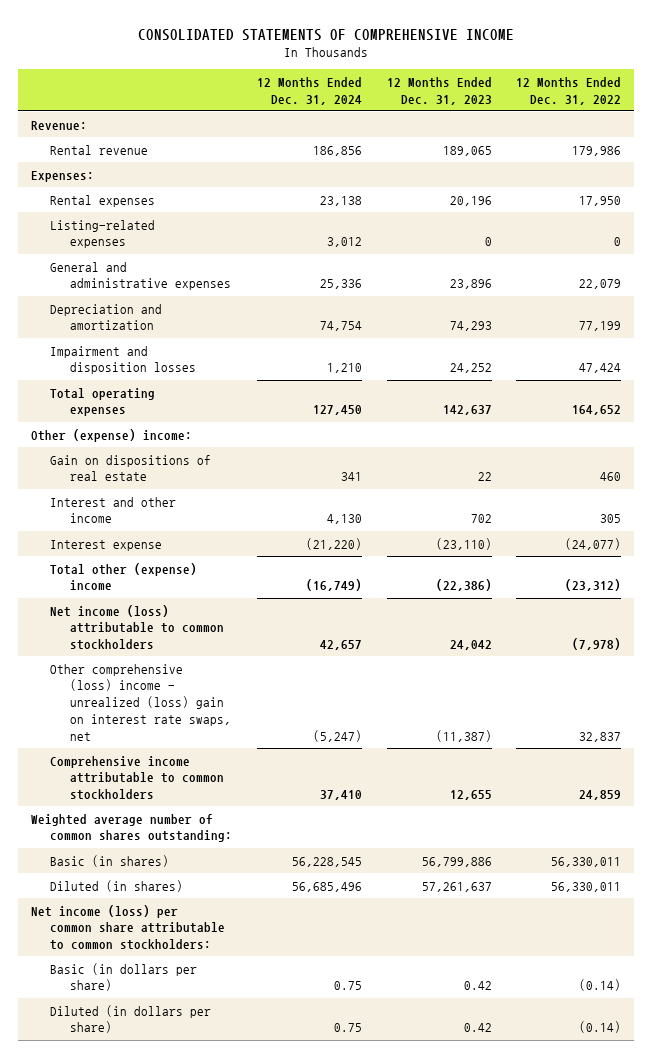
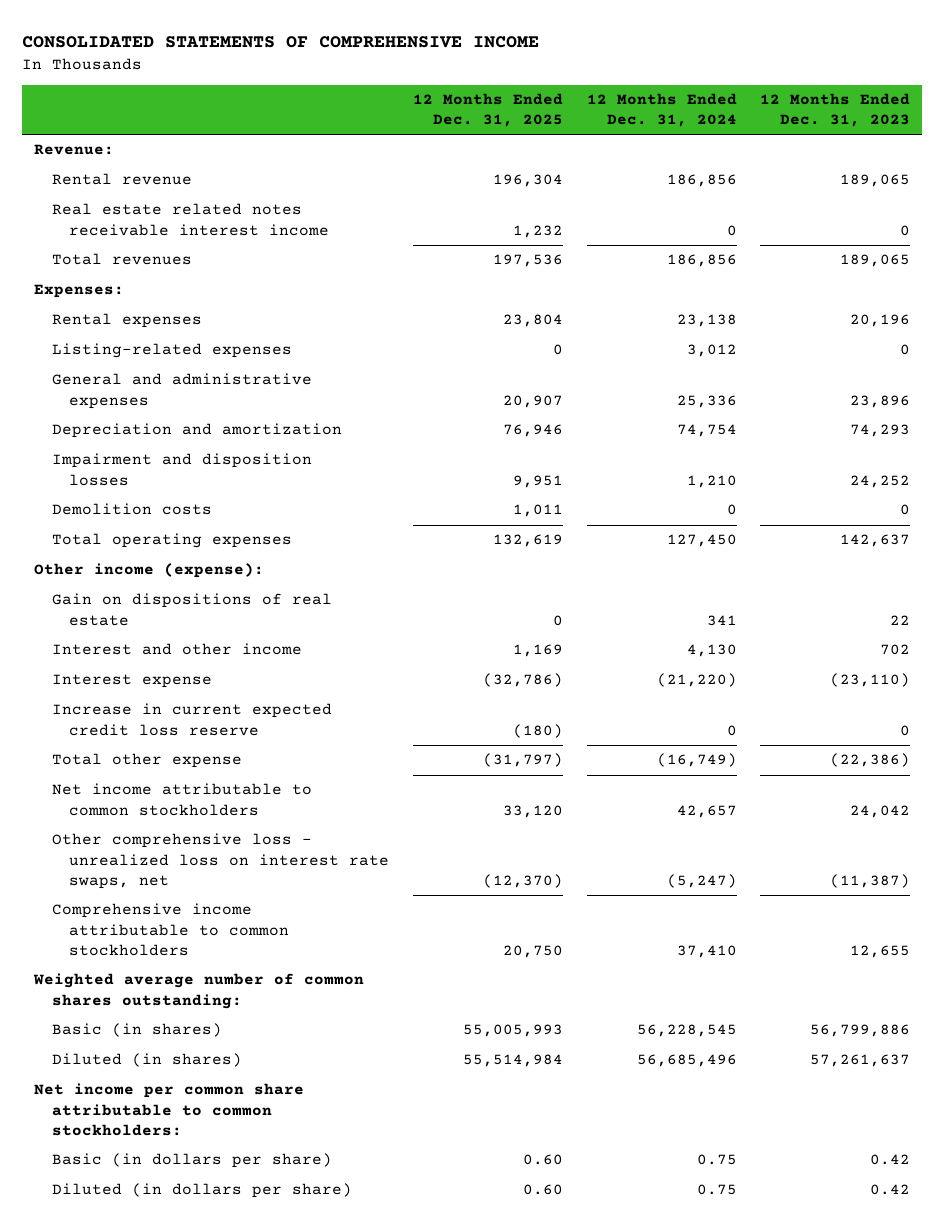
- | 12 Months Ended Dec. 31, 2024 | 12 Months Ended Dec. 31, 2023 | 12 Months Ended Dec. 31, 2022
+ | 12 Months Ended Dec. 31, 2025 | 12 Months Ended Dec. 31, 2024 | 12 Months Ended Dec. 31, 2023
+ Real estate related notes receivable interest income | 1,232 | 0 | 0
+ Total revenues | 197,536 | 186,856 | 189,065
+ Demolition costs | 1,011 | 0 | 0
- Other (expense) income:
+ Other income (expense):
- Total other (expense) income | (16,749) | (22,386) | (23,312)
- Net income (loss) attributable to common stockholders | 42,657 | 24,042 | (7,978)
- Other comprehensive (loss) income - unrealized (loss) gain on interest rate swaps, net | (5,247) | (11,387) | 32,837
+ Increase in current expected credit loss reserve | (180) | 0 | 0
+ Total other expense | (31,797) | (16,749) | (22,386)
+ Net income attributable to common stockholders | 33,120 | 42,657 | 24,042
+ Other comprehensive loss - unrealized loss on interest rate swaps, net | (12,370) | (5,247) | (11,387)
- Net income (loss) per common share attributable to common stockholders:
+ Net income per common share attributable to common stockholders:

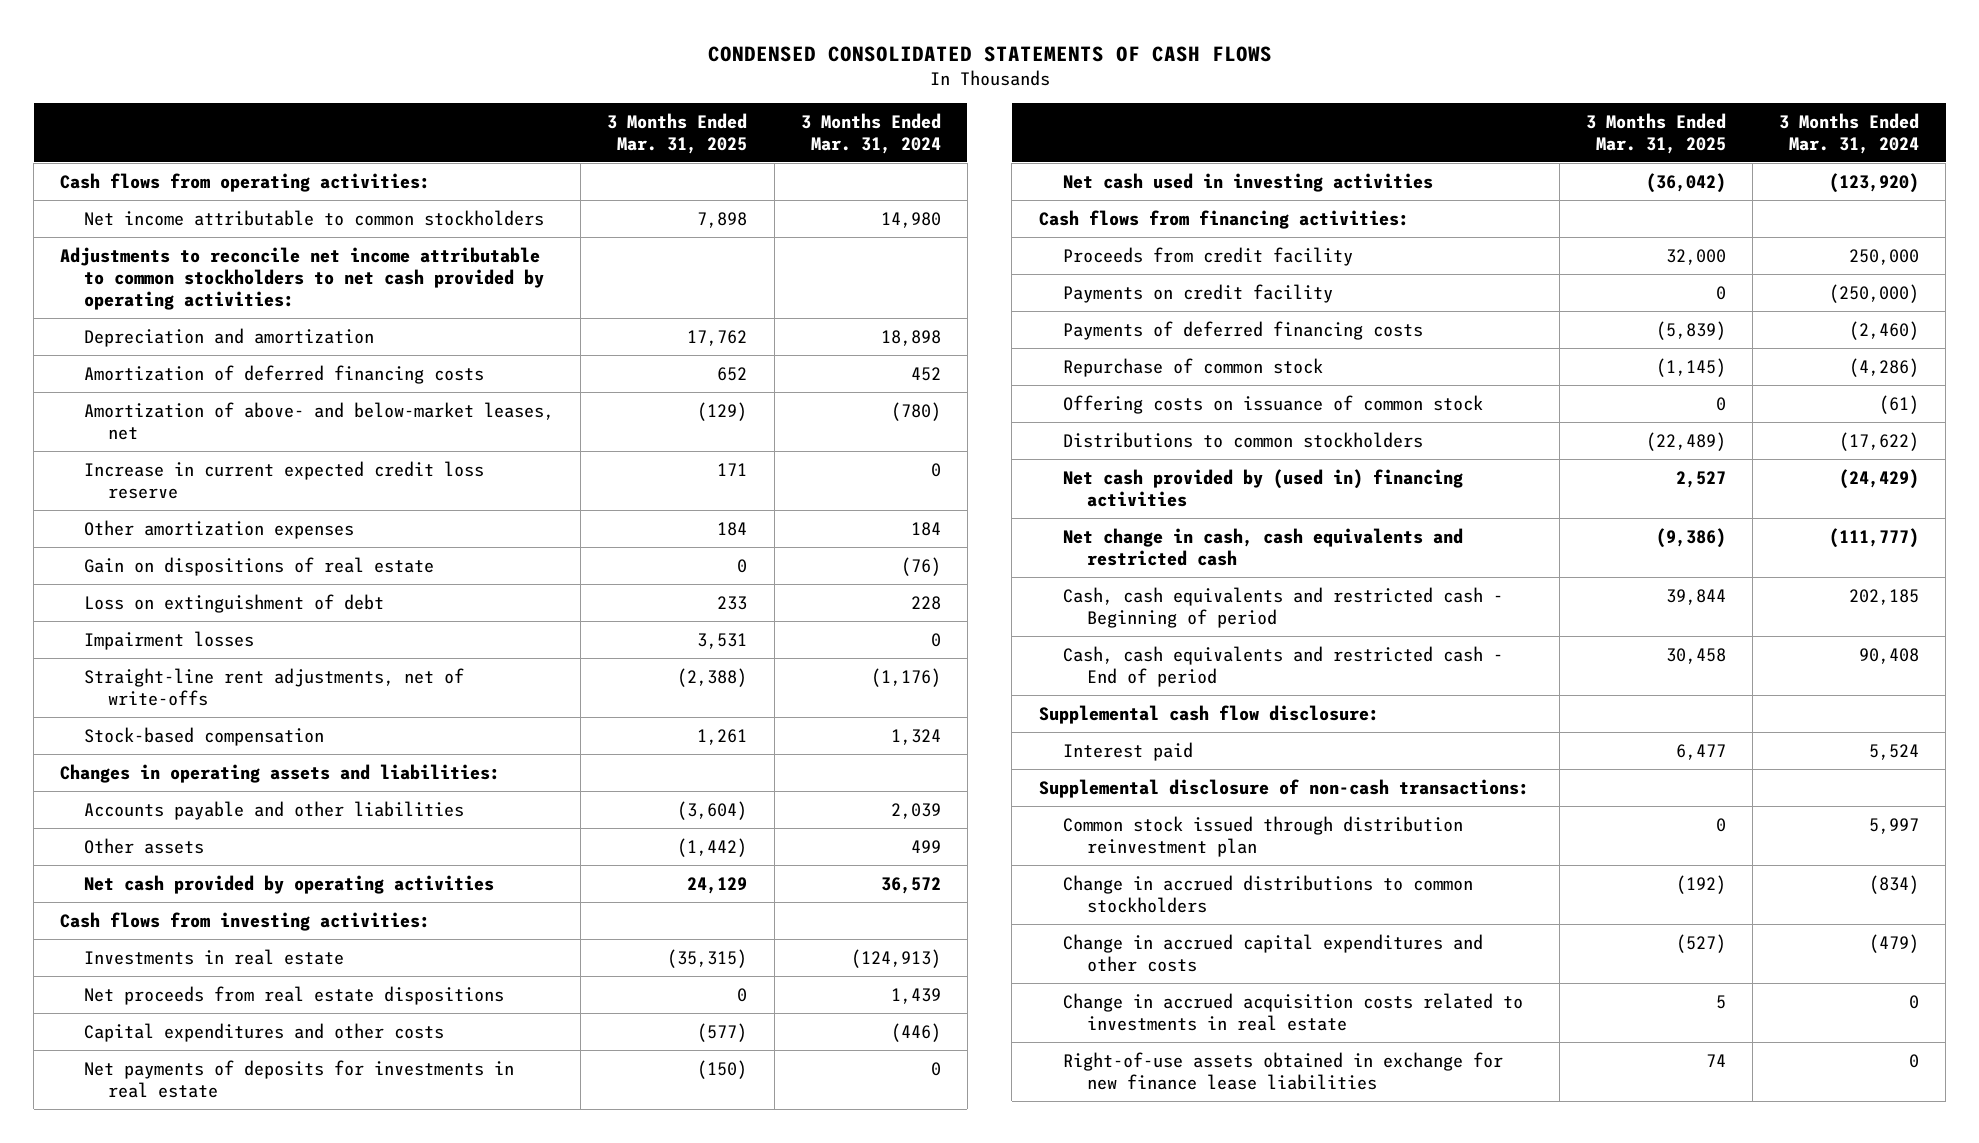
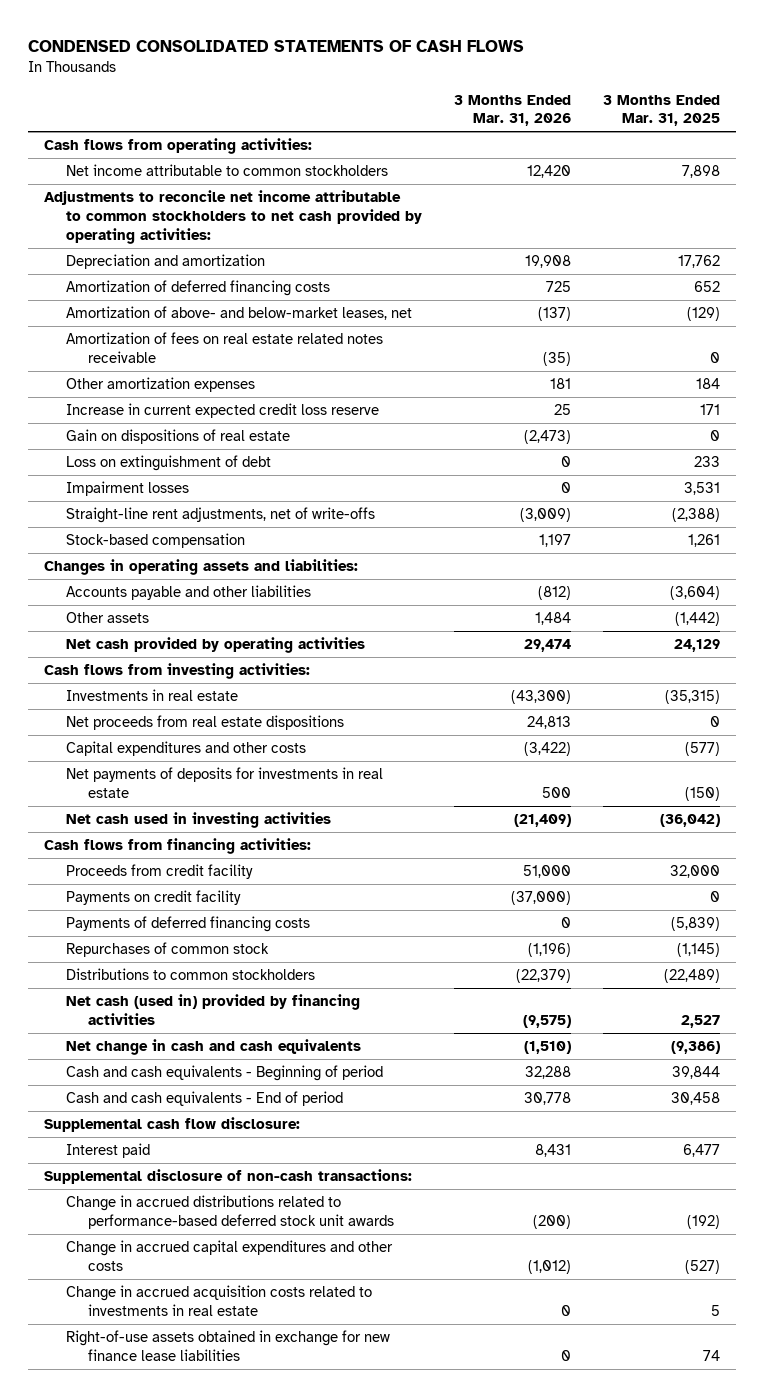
- | 3 Months Ended Mar. 31, 2025 | 3 Months Ended Mar. 31, 2024
+ | 3 Months Ended Mar. 31, 2026 | 3 Months Ended Mar. 31, 2025
+ Amortization of fees on real estate related notes receivable | (35) | 0
moved down: Increase in current expected credit loss reserve | 25 | 171
- Repurchase of common stock | (1,145) | (4,286)
- Offering costs on issuance of common stock | 0 | (61)
+ Repurchases of common stock | (1,196) | (1,145)
- Net cash provided by (used in) financing activities | 2,527 | (24,429)
- Net change in cash, cash equivalents and restricted cash | (9,386) | (111,777)
- Cash, cash equivalents and restricted cash - Beginning of period | 39,844 | 202,185
- Cash, cash equivalents and restricted cash - End of period | 30,458 | 90,408
+ Net cash (used in) provided by financing activities | (9,575) | 2,527
+ Net change in cash and cash equivalents | (1,510) | (9,386)
+ Cash and cash equivalents - Beginning of period | 32,288 | 39,844
+ Cash and cash equivalents - End of period | 30,778 | 30,458
- Common stock issued through distribution reinvestment plan | 0 | 5,997
- Change in accrued distributions to common stockholders | (192) | (834)
+ Change in accrued distributions related to performance-based deferred stock unit awards | (200) | (192)

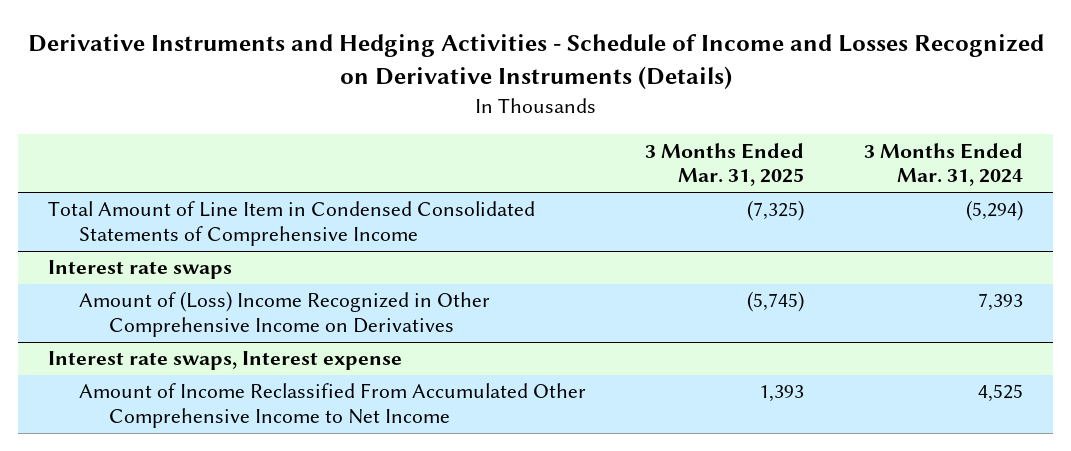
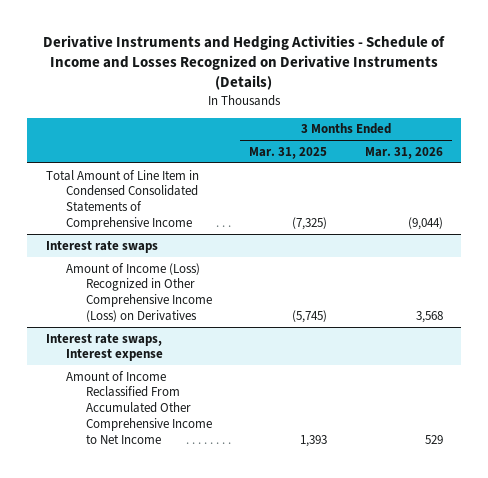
- | 3 Months Ended Mar. 31, 2025 | 3 Months Ended Mar. 31, 2024
+ | 3 Months Ended Mar. 31, 2025 | 3 Months Ended Mar. 31, 2026
@ Interest rate swaps
- Amount of (Loss) Income Recognized in Other Comprehensive Income on Derivatives | (5,745) | 7,393
+ Amount of Income (Loss) Recognized in Other Comprehensive Income (Loss) on Derivatives | (5,745) | 3,568

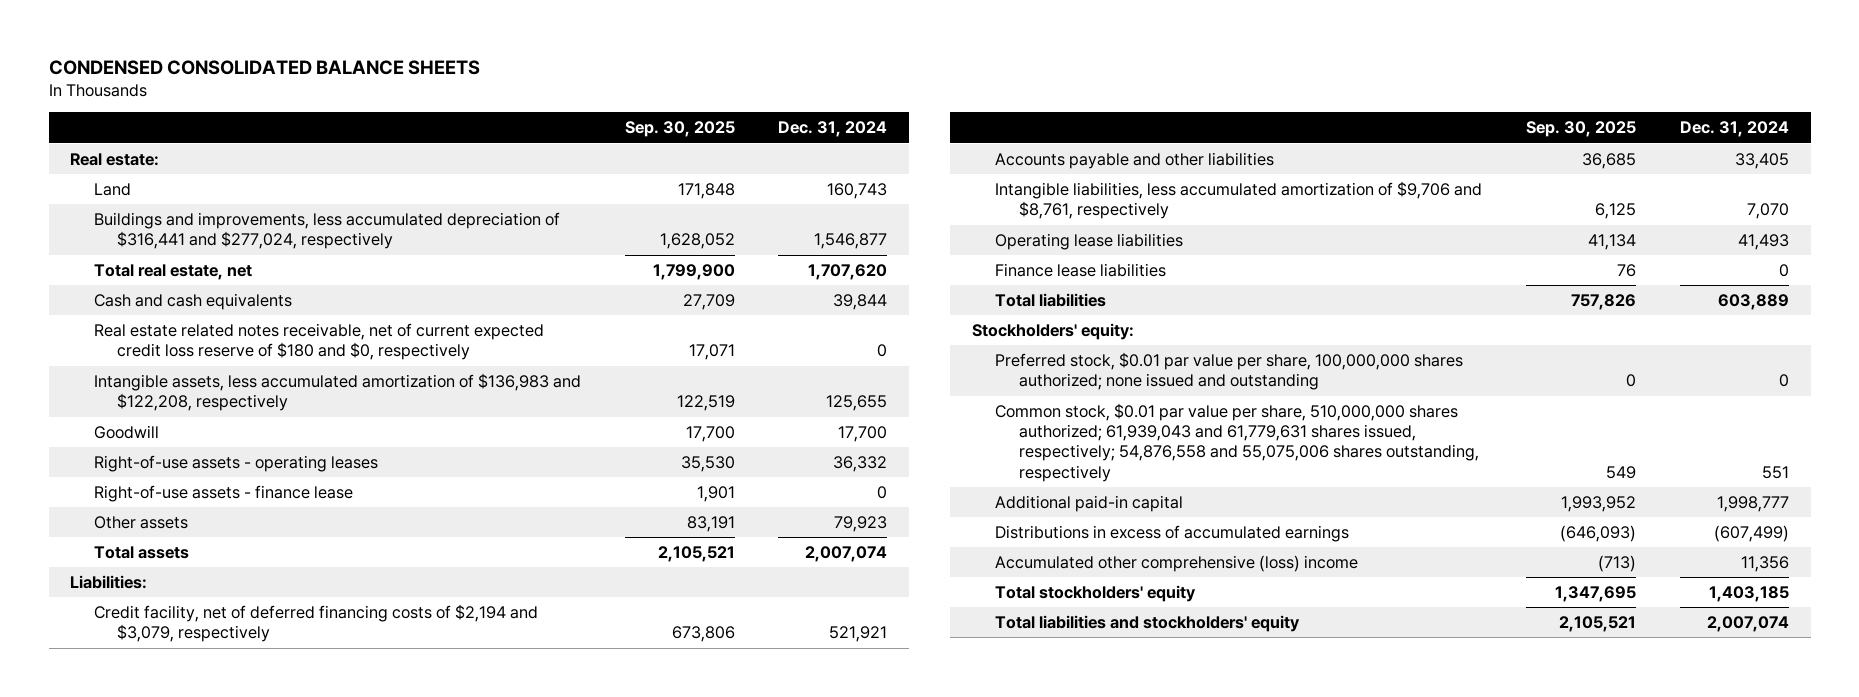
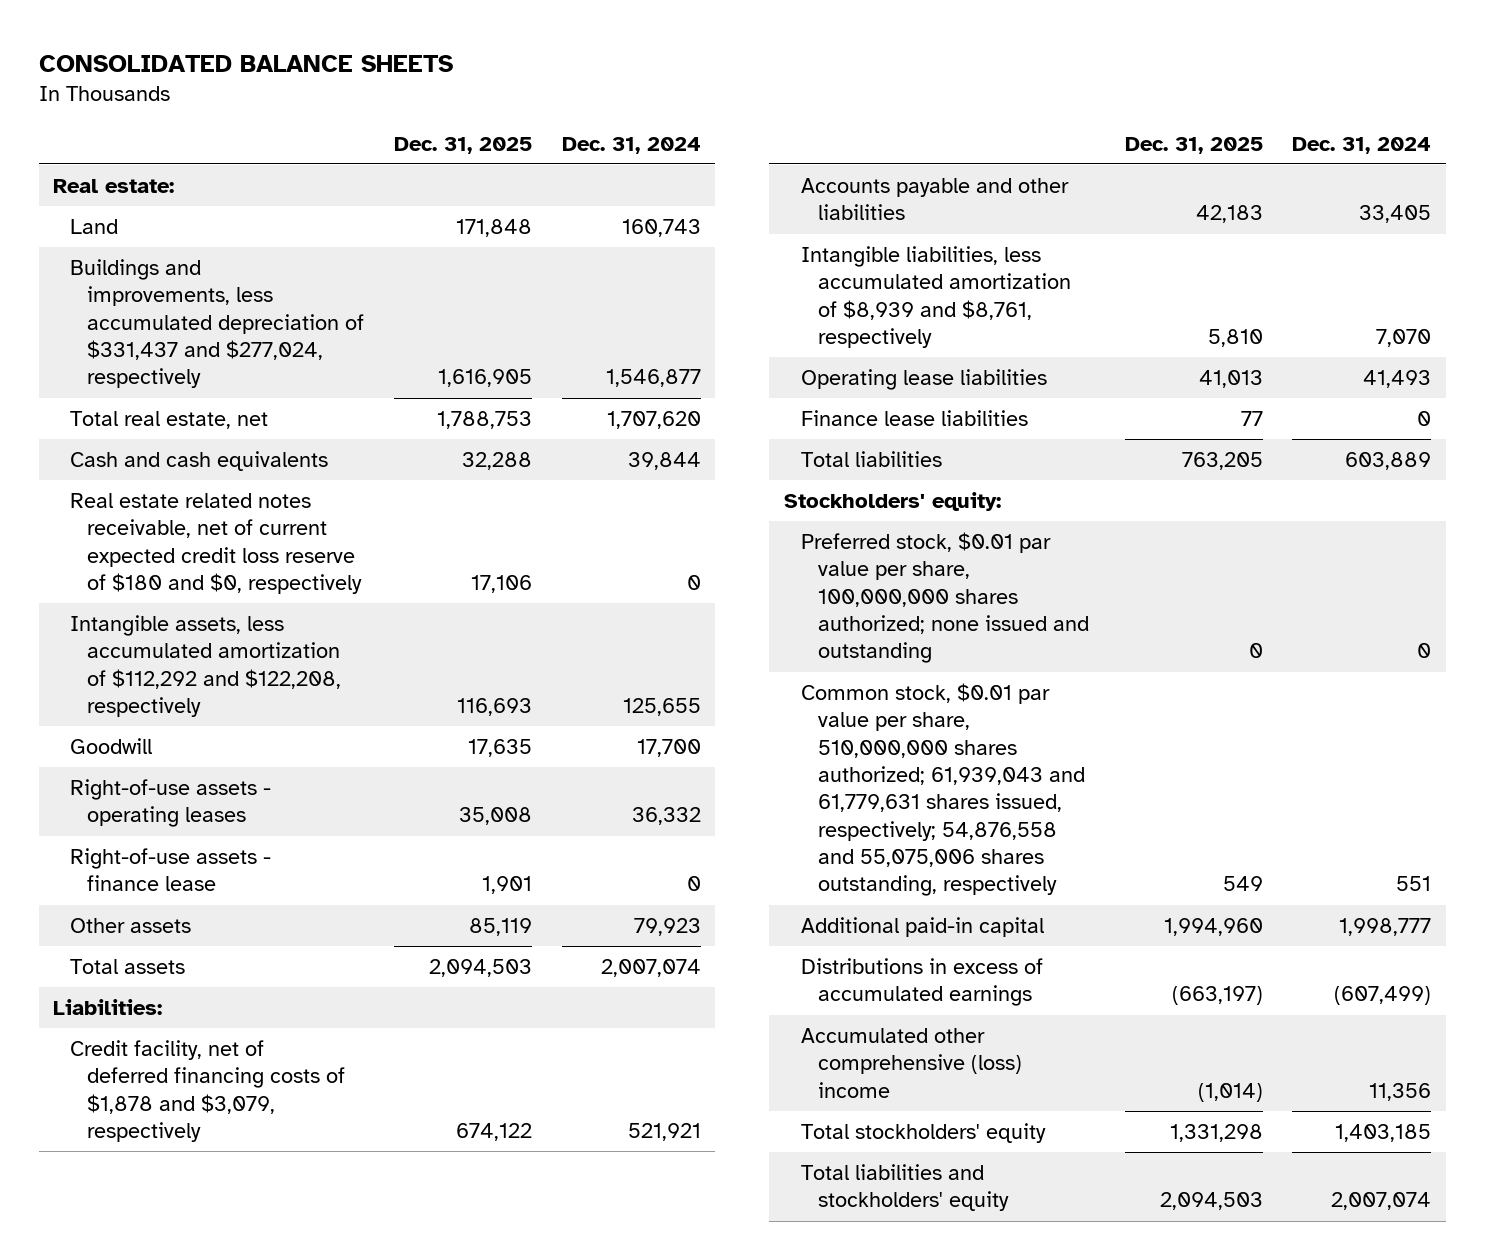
- CONDENSED CONSOLIDATED BALANCE SHEETS
+ CONSOLIDATED BALANCE SHEETS
- | Sep. 30, 2025 | Dec. 31, 2024
+ | Dec. 31, 2025 | Dec. 31, 2024
- Buildings and improvements, less accumulated depreciation of $316,441 and $277,024, respectively | 1,628,052 | 1,546,877
+ Buildings and improvements, less accumulated depreciation of $331,437 and $277,024, respectively | 1,616,905 | 1,546,877
- Intangible assets, less accumulated amortization of $136,983 and $122,208, respectively | 122,519 | 125,655
+ Intangible assets, less accumulated amortization of $112,292 and $122,208, respectively | 116,693 | 125,655
- Credit facility, net of deferred financing costs of $2,194 and $3,079, respectively | 673,806 | 521,921
+ Credit facility, net of deferred financing costs of $1,878 and $3,079, respectively | 674,122 | 521,921
- Intangible liabilities, less accumulated amortization of $9,706 and $8,761, respectively | 6,125 | 7,070
+ Intangible liabilities, less accumulated amortization of $8,939 and $8,761, respectively | 5,810 | 7,070

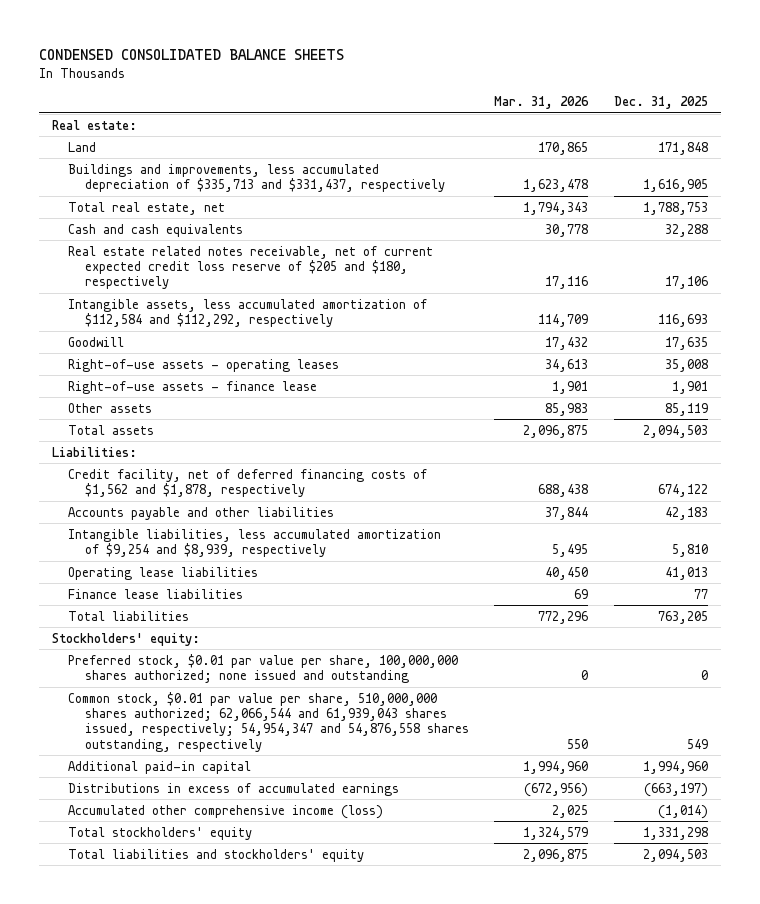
- CONSOLIDATED BALANCE SHEETS
+ CONDENSED CONSOLIDATED BALANCE SHEETS
- | Dec. 31, 2025 | Dec. 31, 2024
+ | Mar. 31, 2026 | Dec. 31, 2025
- Buildings and improvements, less accumulated depreciation of $331,437 and $277,024, respectively | 1,616,905 | 1,546,877
+ Buildings and improvements, less accumulated depreciation of $335,713 and $331,437, respectively | 1,623,478 | 1,616,905
- Real estate related notes receivable, net of current expected credit loss reserve of $180 and $0, respectively | 17,106 | 0
- Intangible assets, less accumulated amortization of $112,292 and $122,208, respectively | 116,693 | 125,655
+ Real estate related notes receivable, net of current expected credit loss reserve of $205 and $180, respectively | 17,116 | 17,106
+ Intangible assets, less accumulated amortization of $112,584 and $112,292, respectively | 114,709 | 116,693
- Credit facility, net of deferred financing costs of $1,878 and $3,079, respectively | 674,122 | 521,921
+ Credit facility, net of deferred financing costs of $1,562 and $1,878, respectively | 688,438 | 674,122
- Intangible liabilities, less accumulated amortization of $8,939 and $8,761, respectively | 5,810 | 7,070
+ Intangible liabilities, less accumulated amortization of $9,254 and $8,939, respectively | 5,495 | 5,810
- Common stock, $0.01 par value per share, 510,000,000 shares authorized; 61,939,043 and 61,779,631 shares issued, respectively; 54,876,558 and 55,075,006 shares outstanding, respectively | 549 | 551
+ Common stock, $0.01 par value per share, 510,000,000 shares authorized; 62,066,544 and 61,939,043 shares issued, respectively; 54,954,347 and 54,876,558 shares outstanding, respectively | 550 | 549
- Accumulated other comprehensive (loss) income | (1,014) | 11,356
+ Accumulated other comprehensive income (loss) | 2,025 | (1,014)

